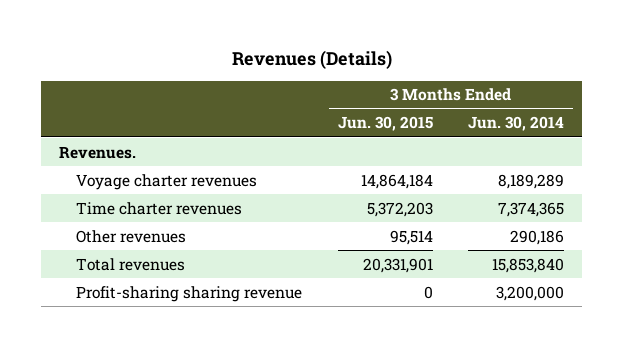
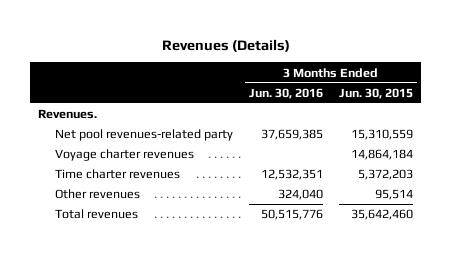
- | 3 Months Ended Jun. 30, 2015 | 3 Months Ended Jun. 30, 2014
+ | 3 Months Ended Jun. 30, 2016 | 3 Months Ended Jun. 30, 2015
+ Net pool revenues-related party | 37,659,385 | 15,310,559
- Total revenues | 20,331,901 | 15,853,840
- Profit-sharing sharing revenue | 0 | 3,200,000
+ Total revenues | 50,515,776 | 35,642,460

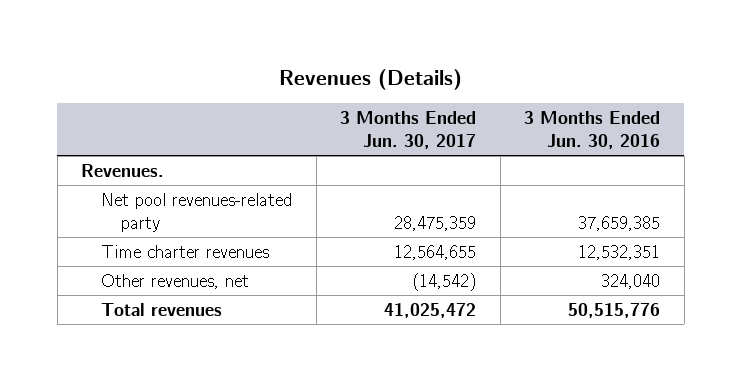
- | 3 Months Ended Jun. 30, 2016 | 3 Months Ended Jun. 30, 2015
+ | 3 Months Ended Jun. 30, 2017 | 3 Months Ended Jun. 30, 2016
- Voyage charter revenues | | 14,864,184
- Other revenues | 324,040 | 95,514
+ Other revenues, net | (14,542) | 324,040

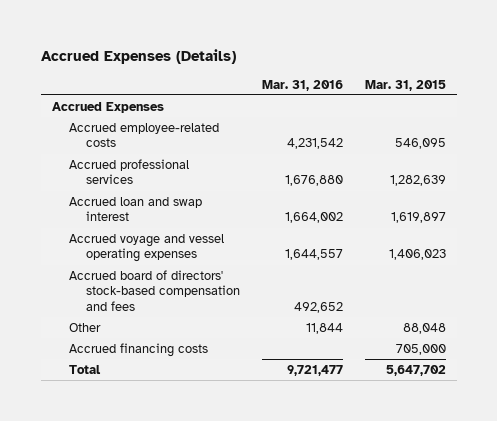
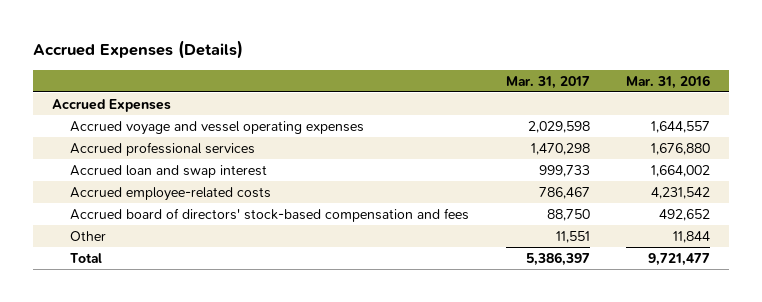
- | Mar. 31, 2016 | Mar. 31, 2015
+ | Mar. 31, 2017 | Mar. 31, 2016
moved up: Accrued voyage and vessel operating expenses | 2,029,598 | 1,644,557
moved down: Accrued employee-related costs | 786,467 | 4,231,542
- Accrued financing costs | | 705,000

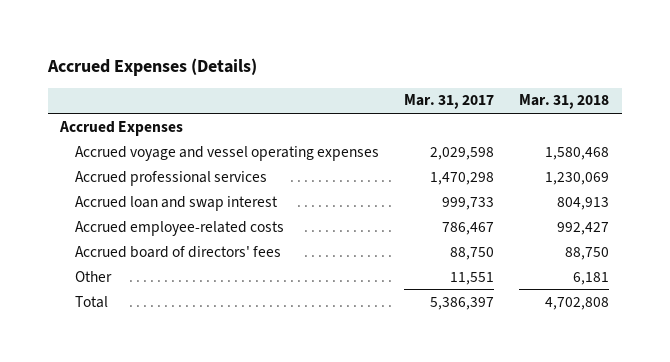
- | Mar. 31, 2017 | Mar. 31, 2016
+ | Mar. 31, 2017 | Mar. 31, 2018
- Accrued board of directors' stock-based compensation and fees | 88,750 | 492,652
+ Accrued board of directors' fees | 88,750 | 88,750

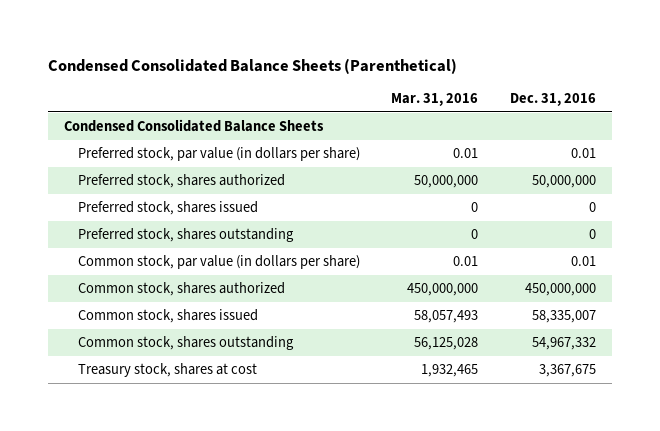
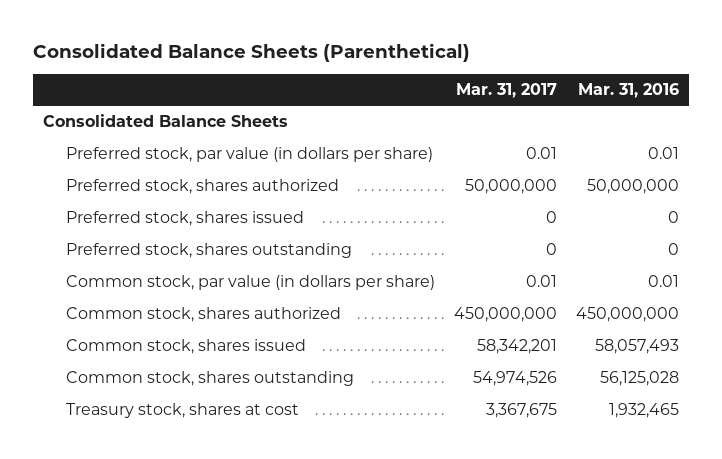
- Condensed Consolidated Balance Sheets (Parenthetical)
+ Consolidated Balance Sheets (Parenthetical)
- | Mar. 31, 2016 | Dec. 31, 2016
+ | Mar. 31, 2017 | Mar. 31, 2016
- Condensed Consolidated Balance Sheets
+ Consolidated Balance Sheets

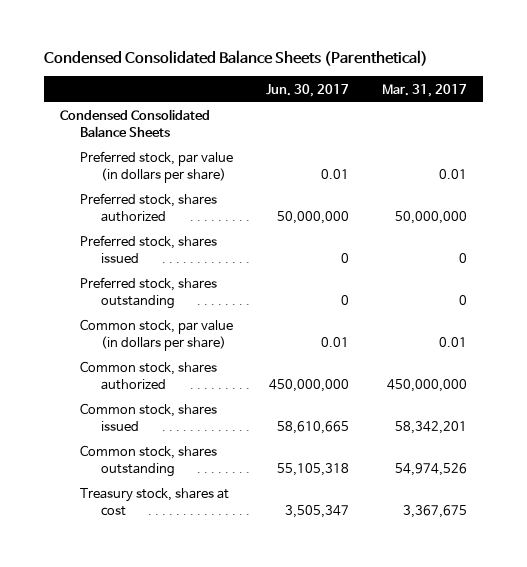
- Consolidated Balance Sheets (Parenthetical)
+ Condensed Consolidated Balance Sheets (Parenthetical)
- | Mar. 31, 2017 | Mar. 31, 2016
+ | Jun. 30, 2017 | Mar. 31, 2017
- Consolidated Balance Sheets
+ Condensed Consolidated Balance Sheets

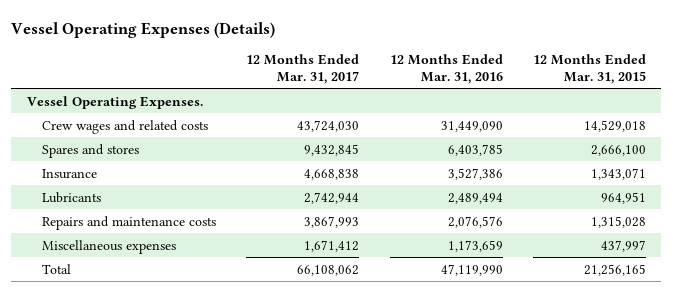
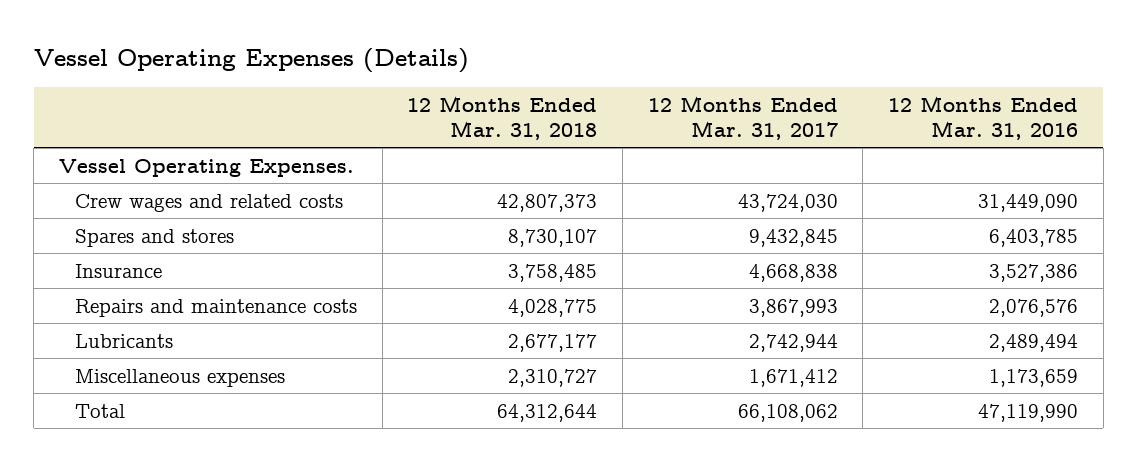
- | 12 Months Ended Mar. 31, 2017 | 12 Months Ended Mar. 31, 2016 | 12 Months Ended Mar. 31, 2015
+ | 12 Months Ended Mar. 31, 2018 | 12 Months Ended Mar. 31, 2017 | 12 Months Ended Mar. 31, 2016
moved down: Lubricants | 2,677,177 | 2,742,944 | 2,489,494

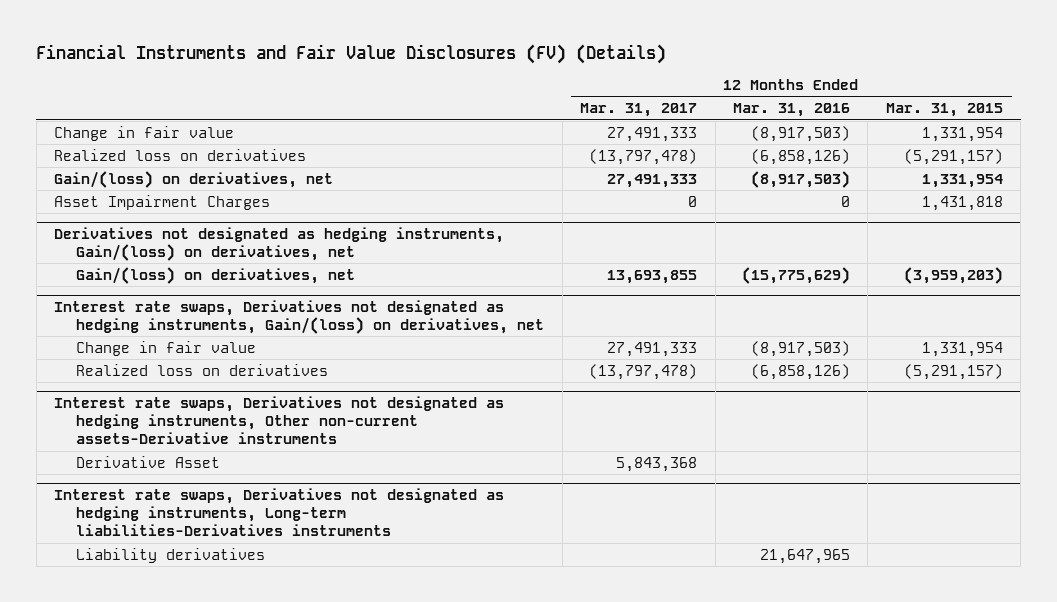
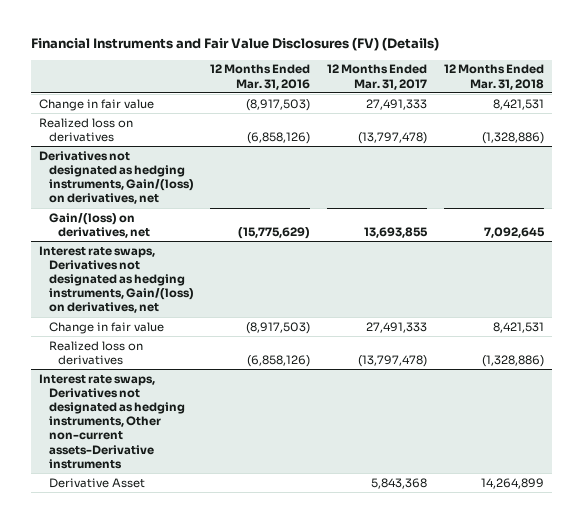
- | 12 Months Ended Mar. 31, 2017 | 12 Months Ended Mar. 31, 2016 | 12 Months Ended Mar. 31, 2015
+ | 12 Months Ended Mar. 31, 2016 | 12 Months Ended Mar. 31, 2017 | 12 Months Ended Mar. 31, 2018
- Gain/(loss) on derivatives, net | 27,491,333 | (8,917,503) | 1,331,954
- Asset Impairment Charges | 0 | 0 | 1,431,818
- Interest rate swaps, Derivatives not designated as hedging instruments, Long-term liabilities-Derivatives instruments
- Liability derivatives | | 21,647,965 |

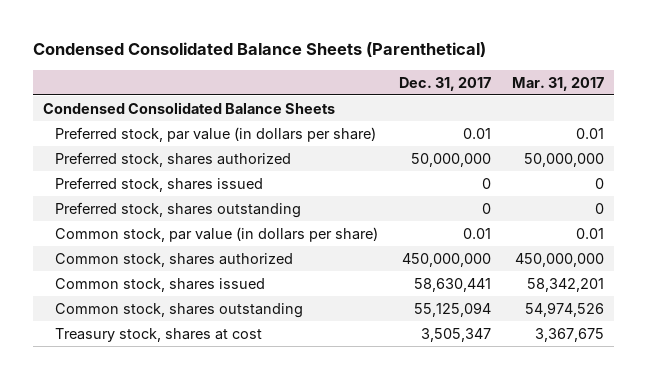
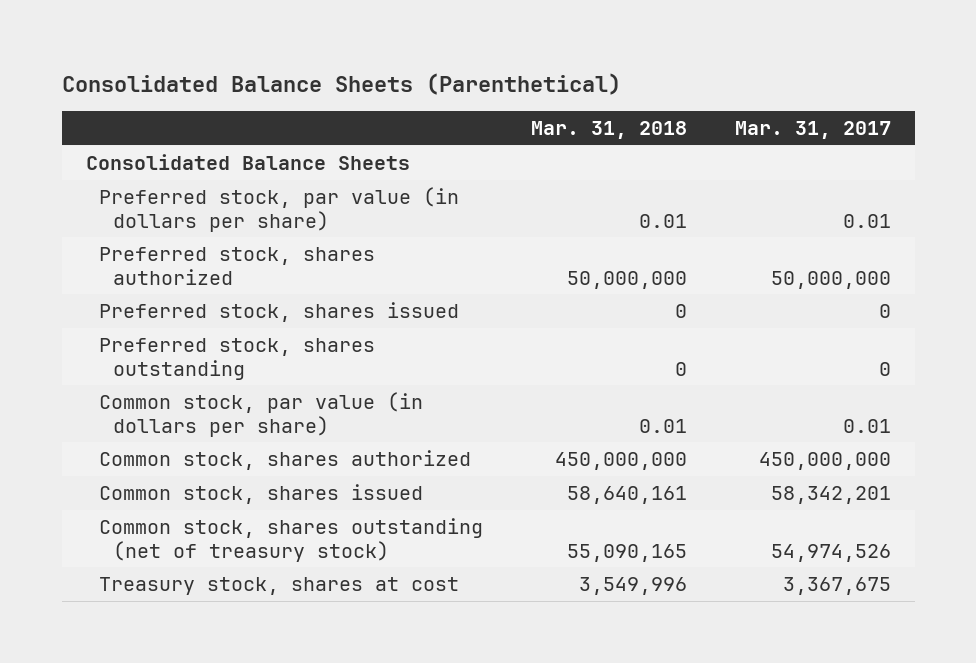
- Condensed Consolidated Balance Sheets (Parenthetical)
+ Consolidated Balance Sheets (Parenthetical)
- | Dec. 31, 2017 | Mar. 31, 2017
+ | Mar. 31, 2018 | Mar. 31, 2017
- Condensed Consolidated Balance Sheets
+ Consolidated Balance Sheets
- Common stock, shares outstanding | 55,125,094 | 54,974,526
+ Common stock, shares outstanding (net of treasury stock) | 55,090,165 | 54,974,526

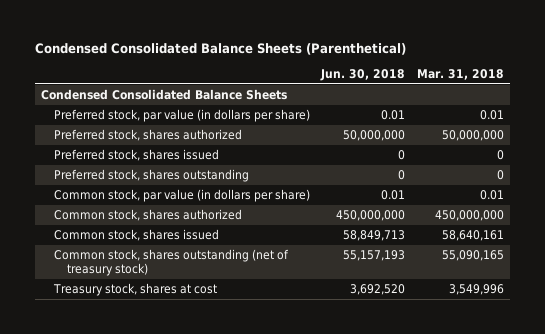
- Consolidated Balance Sheets (Parenthetical)
+ Condensed Consolidated Balance Sheets (Parenthetical)
- | Mar. 31, 2018 | Mar. 31, 2017
+ | Jun. 30, 2018 | Mar. 31, 2018
- Consolidated Balance Sheets
+ Condensed Consolidated Balance Sheets

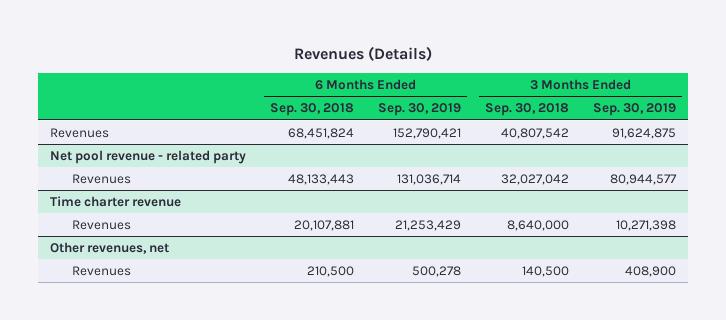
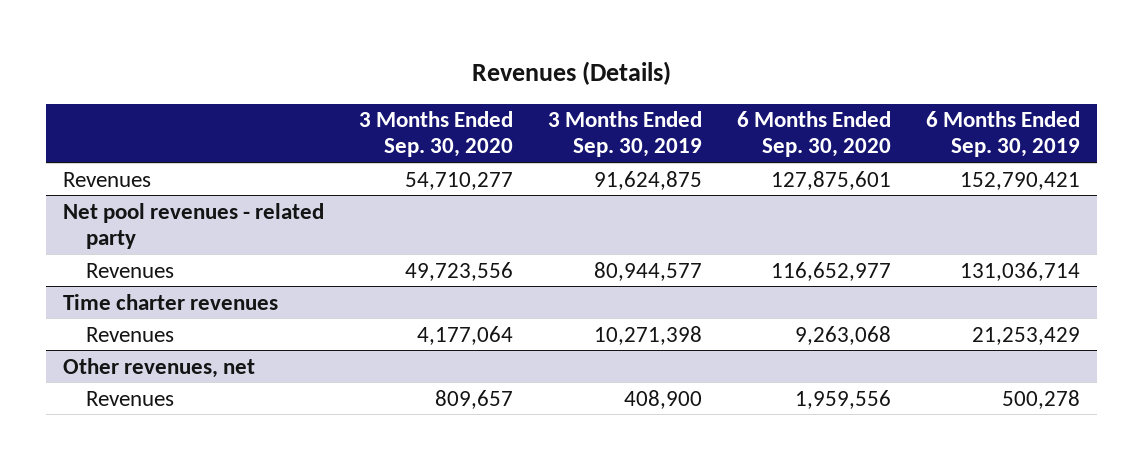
- | 6 Months Ended Sep. 30, 2018 | 6 Months Ended Sep. 30, 2019 | 3 Months Ended Sep. 30, 2018 | 3 Months Ended Sep. 30, 2019
+ | 3 Months Ended Sep. 30, 2020 | 3 Months Ended Sep. 30, 2019 | 6 Months Ended Sep. 30, 2020 | 6 Months Ended Sep. 30, 2019
- Net pool revenue - related party
+ Net pool revenues - related party
- Time charter revenue
+ Time charter revenues

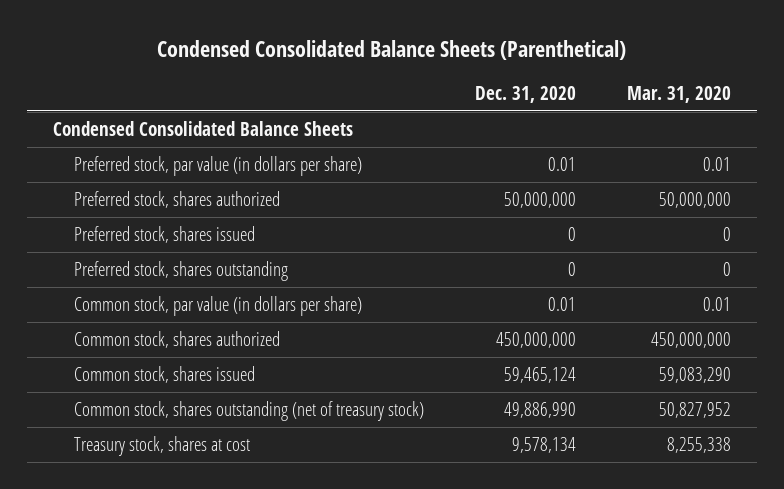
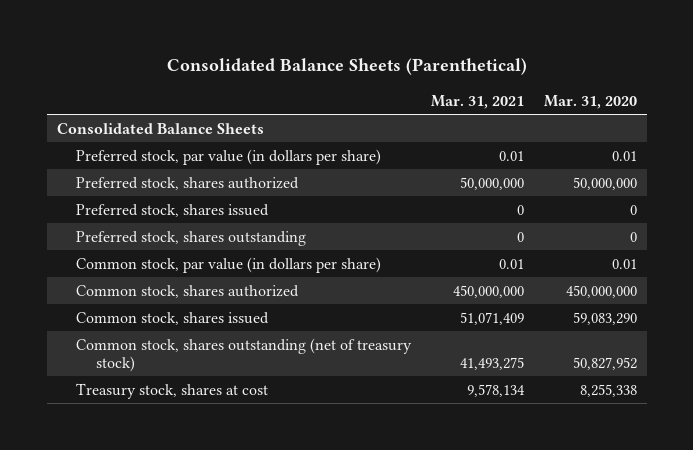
- Condensed Consolidated Balance Sheets (Parenthetical)
+ Consolidated Balance Sheets (Parenthetical)
- | Dec. 31, 2020 | Mar. 31, 2020
+ | Mar. 31, 2021 | Mar. 31, 2020
- Condensed Consolidated Balance Sheets
+ Consolidated Balance Sheets

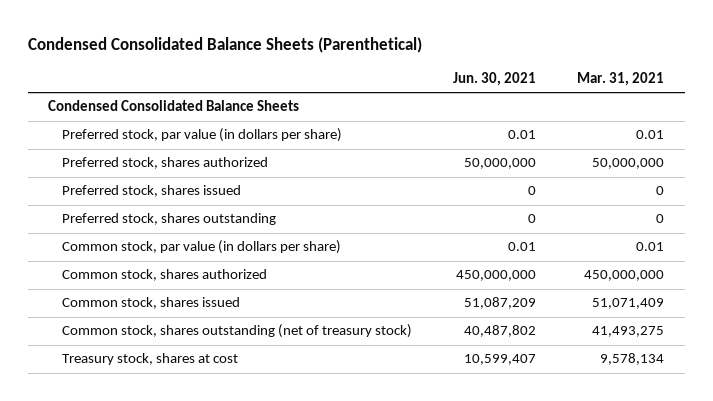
- Consolidated Balance Sheets (Parenthetical)
+ Condensed Consolidated Balance Sheets (Parenthetical)
- | Mar. 31, 2021 | Mar. 31, 2020
+ | Jun. 30, 2021 | Mar. 31, 2021
- Consolidated Balance Sheets
+ Condensed Consolidated Balance Sheets

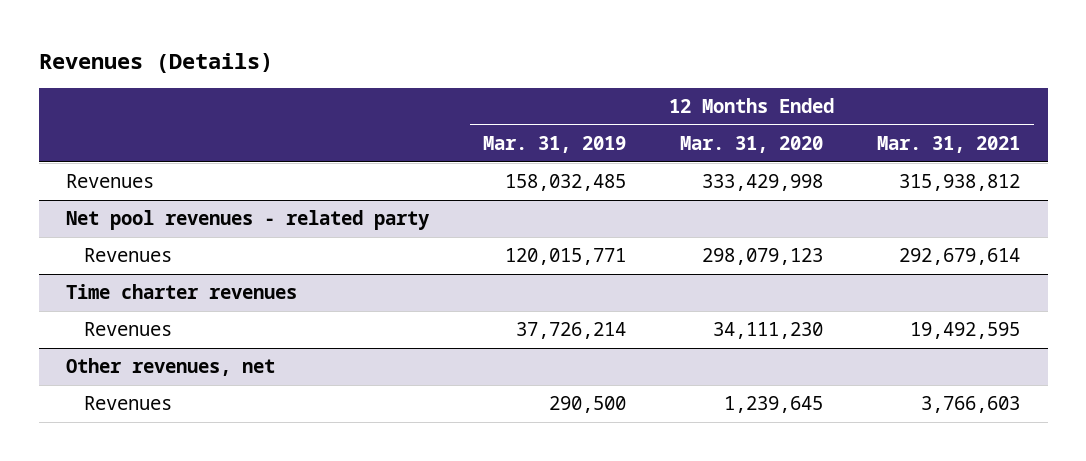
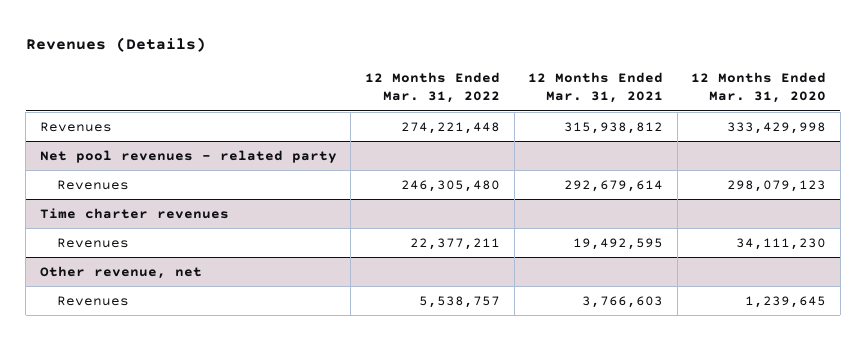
- | 12 Months Ended Mar. 31, 2019 | 12 Months Ended Mar. 31, 2020 | 12 Months Ended Mar. 31, 2021
+ | 12 Months Ended Mar. 31, 2022 | 12 Months Ended Mar. 31, 2021 | 12 Months Ended Mar. 31, 2020
- Other revenues, net
+ Other revenue, net

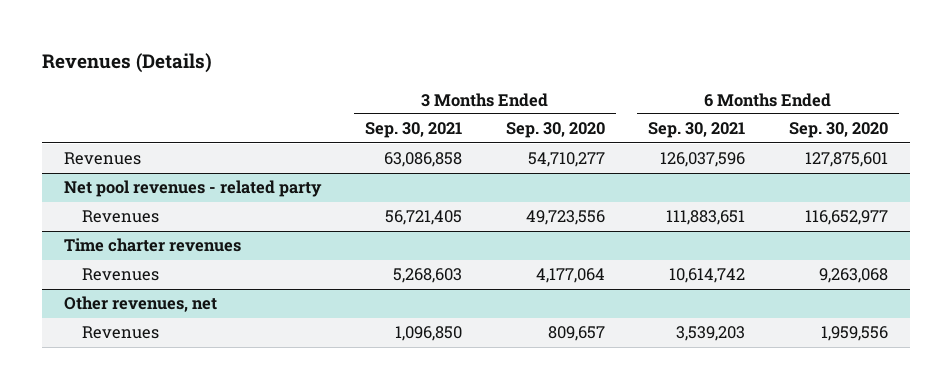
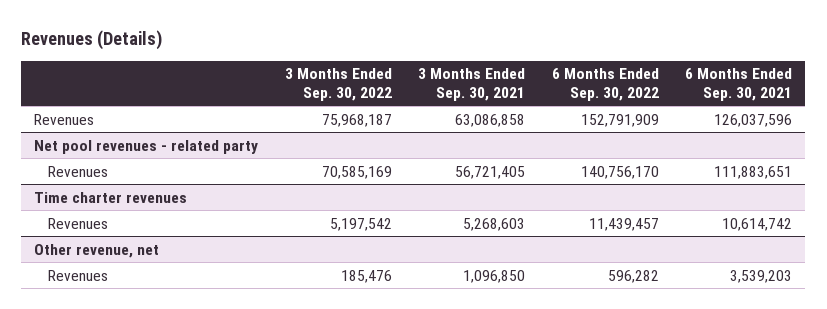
- | 3 Months Ended Sep. 30, 2021 | 3 Months Ended Sep. 30, 2020 | 6 Months Ended Sep. 30, 2021 | 6 Months Ended Sep. 30, 2020
+ | 3 Months Ended Sep. 30, 2022 | 3 Months Ended Sep. 30, 2021 | 6 Months Ended Sep. 30, 2022 | 6 Months Ended Sep. 30, 2021
- Other revenues, net
+ Other revenue, net

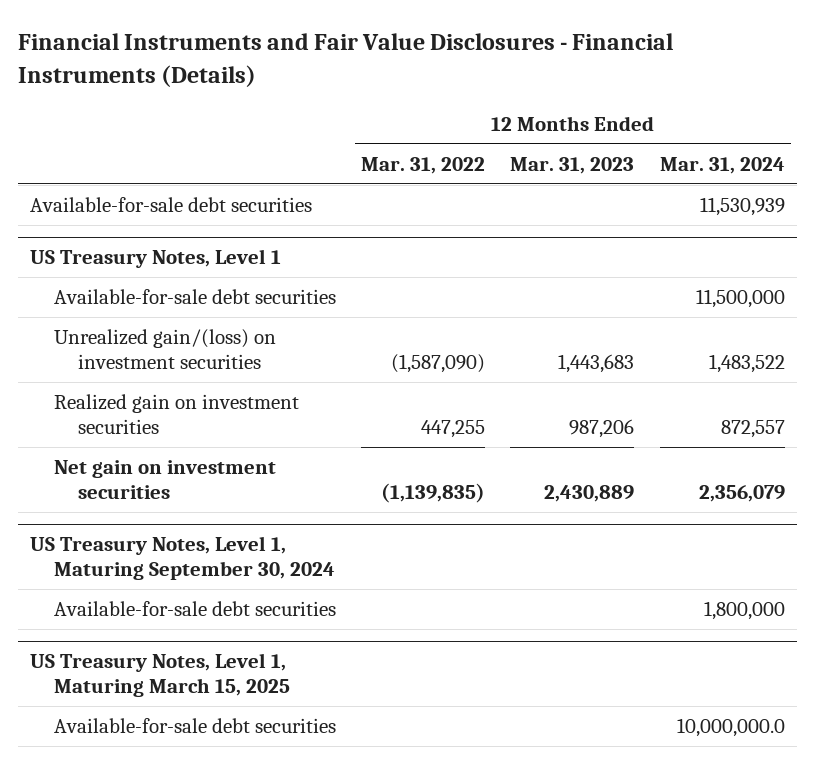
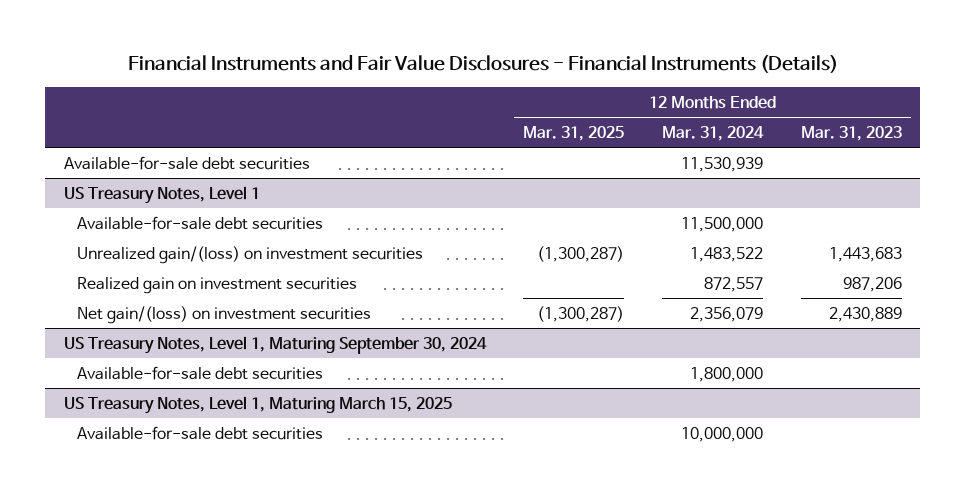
- | 12 Months Ended Mar. 31, 2022 | 12 Months Ended Mar. 31, 2023 | 12 Months Ended Mar. 31, 2024
+ | 12 Months Ended Mar. 31, 2025 | 12 Months Ended Mar. 31, 2024 | 12 Months Ended Mar. 31, 2023
@ US Treasury Notes, Level 1
- Net gain on investment securities | (1,139,835) | 2,430,889 | 2,356,079
+ Net gain/(loss) on investment securities | (1,300,287) | 2,356,079 | 2,430,889
@ US Treasury Notes, Level 1, Maturing March 15, 2025
- Available-for-sale debt securities | | | 10,000,000.0
+ Available-for-sale debt securities | | 10,000,000 |

